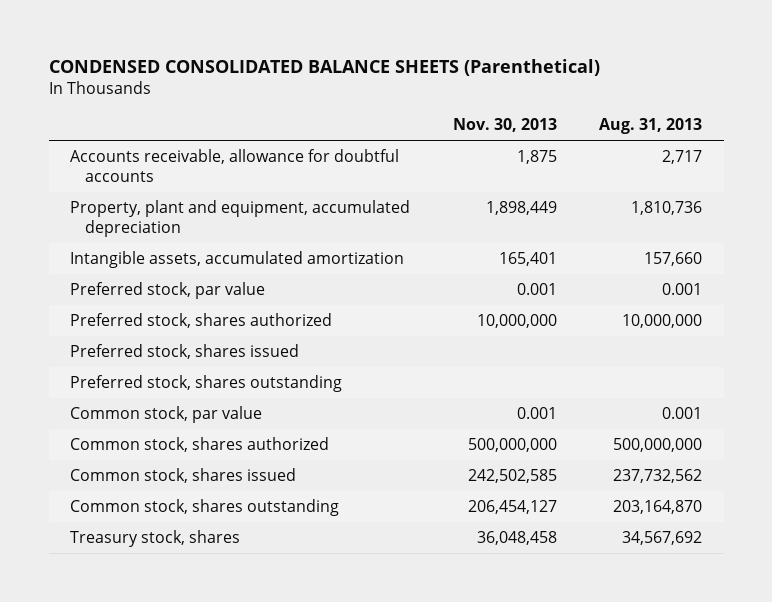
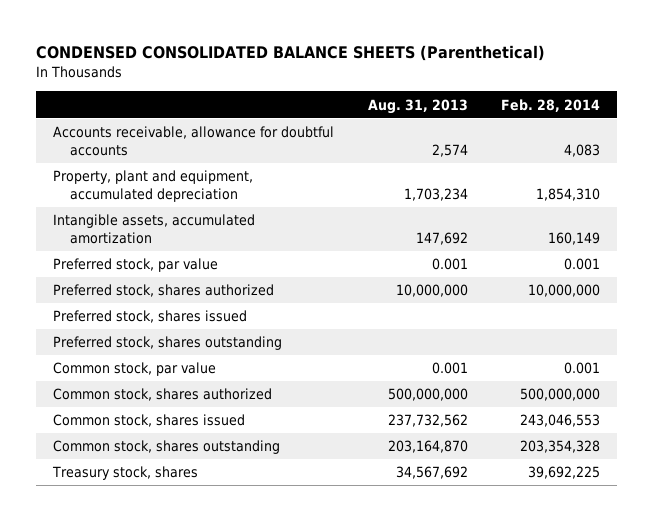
- | Nov. 30, 2013 | Aug. 31, 2013
+ | Aug. 31, 2013 | Feb. 28, 2014
- Accounts receivable, allowance for doubtful accounts | 1,875 | 2,717
- Property, plant and equipment, accumulated depreciation | 1,898,449 | 1,810,736
- Intangible assets, accumulated amortization | 165,401 | 157,660
+ Accounts receivable, allowance for doubtful accounts | 2,574 | 4,083
+ Property, plant and equipment, accumulated depreciation | 1,703,234 | 1,854,310
+ Intangible assets, accumulated amortization | 147,692 | 160,149

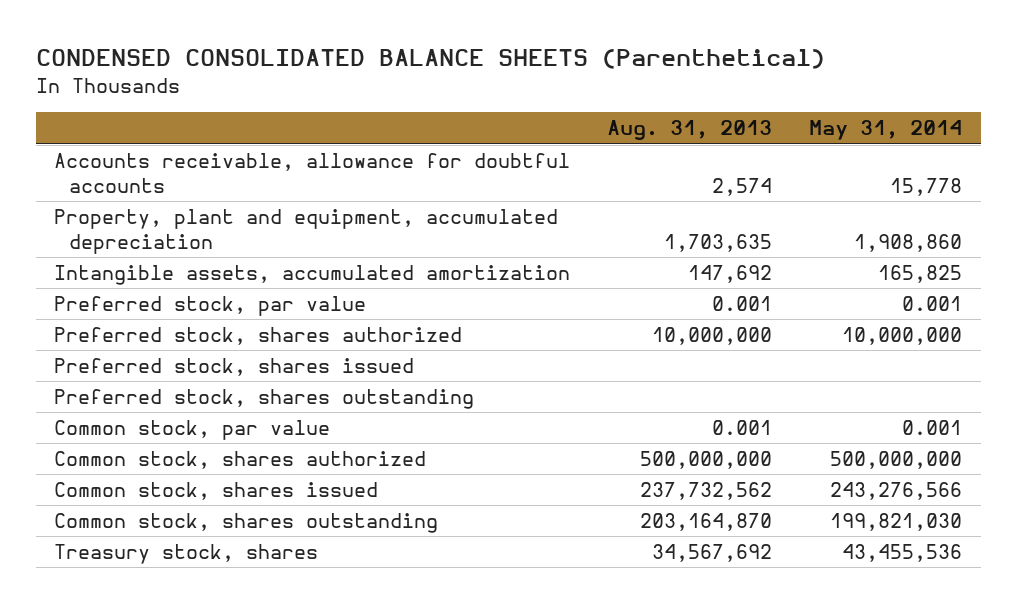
- | Aug. 31, 2013 | Feb. 28, 2014
+ | Aug. 31, 2013 | May 31, 2014
- Property, plant and equipment, accumulated depreciation | 1,703,234 | 1,854,310
+ Property, plant and equipment, accumulated depreciation | 1,703,635 | 1,908,860

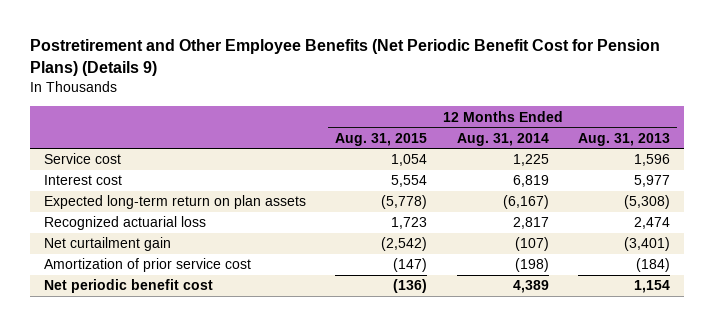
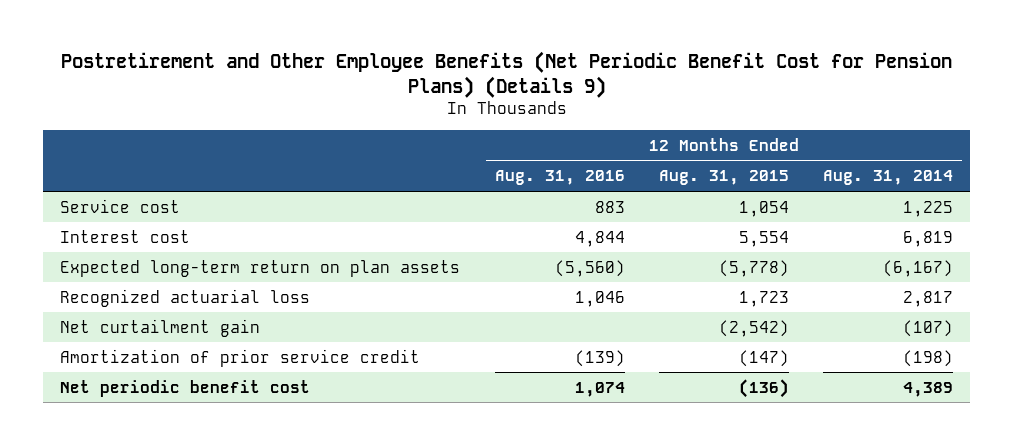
- | 12 Months Ended Aug. 31, 2015 | 12 Months Ended Aug. 31, 2014 | 12 Months Ended Aug. 31, 2013
+ | 12 Months Ended Aug. 31, 2016 | 12 Months Ended Aug. 31, 2015 | 12 Months Ended Aug. 31, 2014
- Amortization of prior service cost | (147) | (198) | (184)
+ Amortization of prior service credit | (139) | (147) | (198)

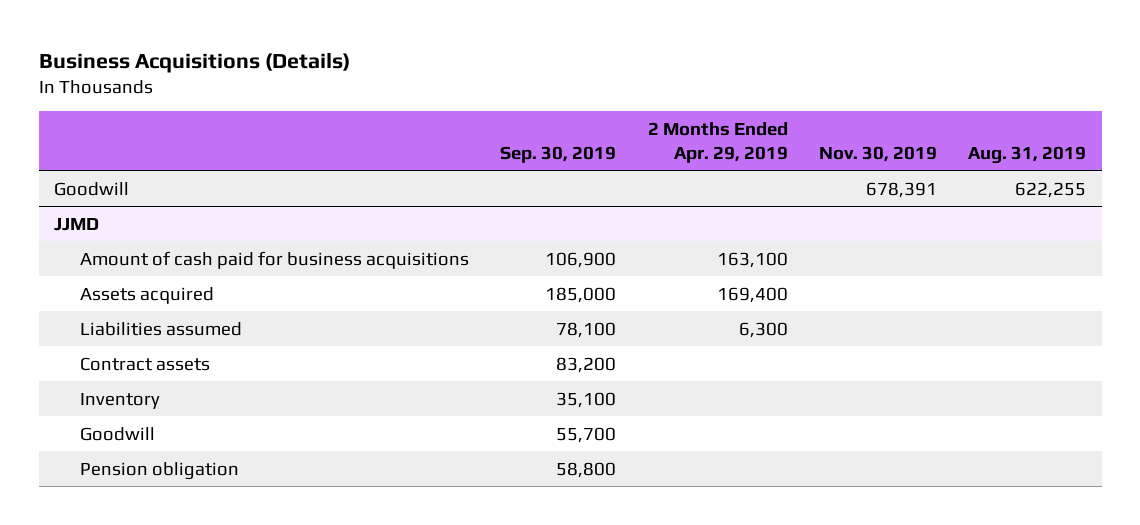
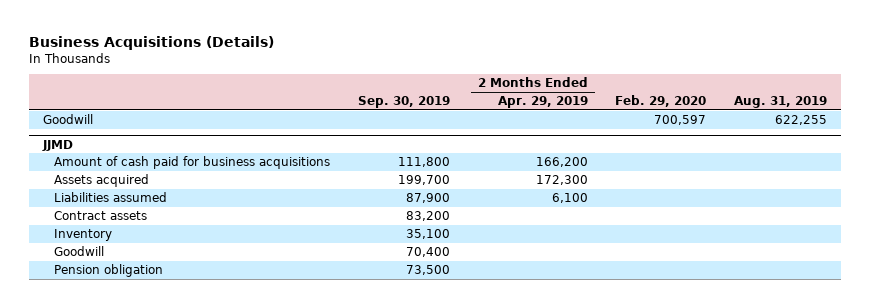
- | Sep. 30, 2019 | 2 Months Ended Apr. 29, 2019 | Nov. 30, 2019 | Aug. 31, 2019
+ | Sep. 30, 2019 | 2 Months Ended Apr. 29, 2019 | Feb. 29, 2020 | Aug. 31, 2019
@ JJMD
- Amount of cash paid for business acquisitions | 106,900 | 163,100 | |
- Assets acquired | 185,000 | 169,400 | |
- Liabilities assumed | 78,100 | 6,300 | |
+ Amount of cash paid for business acquisitions | 111,800 | 166,200 | |
+ Assets acquired | 199,700 | 172,300 | |
+ Liabilities assumed | 87,900 | 6,100 | |
- Goodwill | 55,700 | | |
- Pension obligation | 58,800 | | |
+ Goodwill | 70,400 | | |
+ Pension obligation | 73,500 | | |

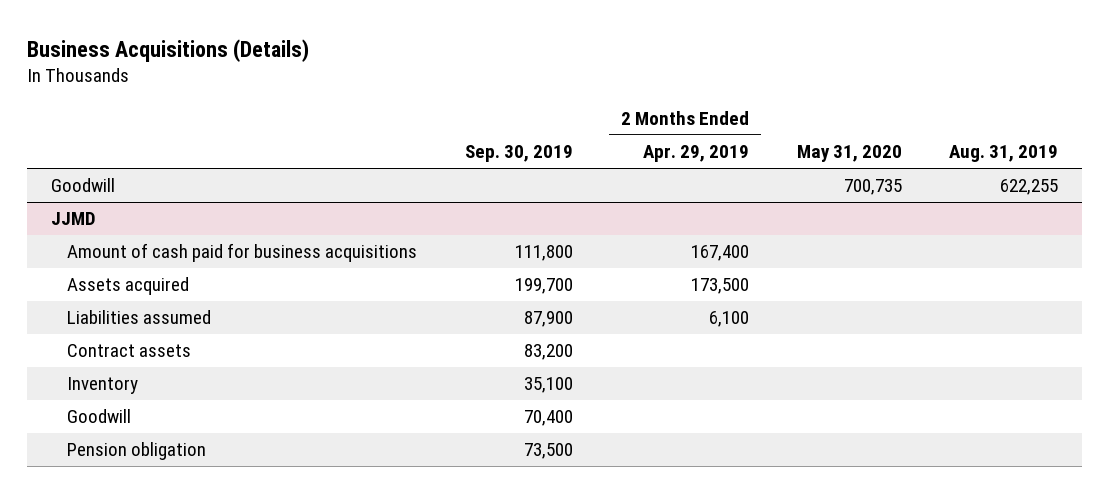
- | Sep. 30, 2019 | 2 Months Ended Apr. 29, 2019 | Feb. 29, 2020 | Aug. 31, 2019
+ | Sep. 30, 2019 | 2 Months Ended Apr. 29, 2019 | May 31, 2020 | Aug. 31, 2019
@ JJMD
- Amount of cash paid for business acquisitions | 111,800 | 166,200 | |
- Assets acquired | 199,700 | 172,300 | |
+ Amount of cash paid for business acquisitions | 111,800 | 167,400 | |
+ Assets acquired | 199,700 | 173,500 | |

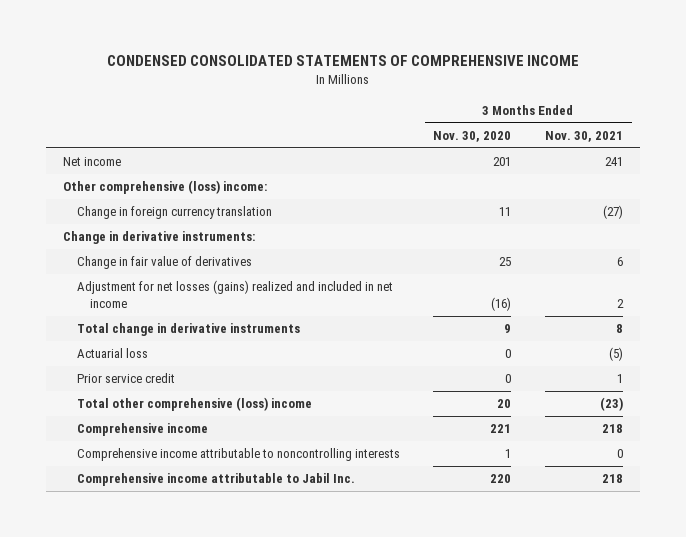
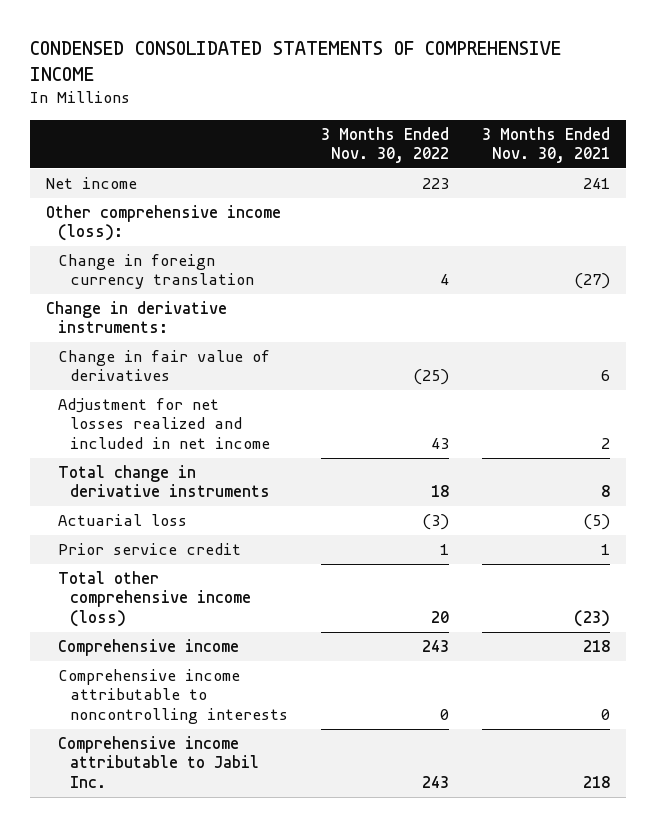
- | 3 Months Ended Nov. 30, 2020 | 3 Months Ended Nov. 30, 2021
+ | 3 Months Ended Nov. 30, 2022 | 3 Months Ended Nov. 30, 2021
- Other comprehensive (loss) income:
+ Other comprehensive income (loss):
- Adjustment for net losses (gains) realized and included in net income | (16) | 2
+ Adjustment for net losses realized and included in net income | 43 | 2
- Total other comprehensive (loss) income | 20 | (23)
+ Total other comprehensive income (loss) | 20 | (23)

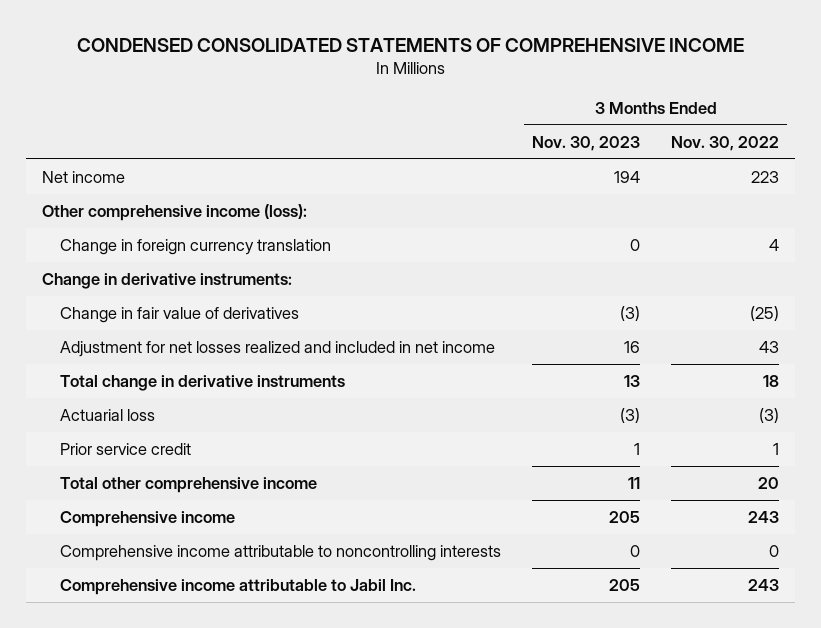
- | 3 Months Ended Nov. 30, 2022 | 3 Months Ended Nov. 30, 2021
+ | 3 Months Ended Nov. 30, 2023 | 3 Months Ended Nov. 30, 2022
- Total other comprehensive income (loss) | 20 | (23)
+ Total other comprehensive income | 11 | 20

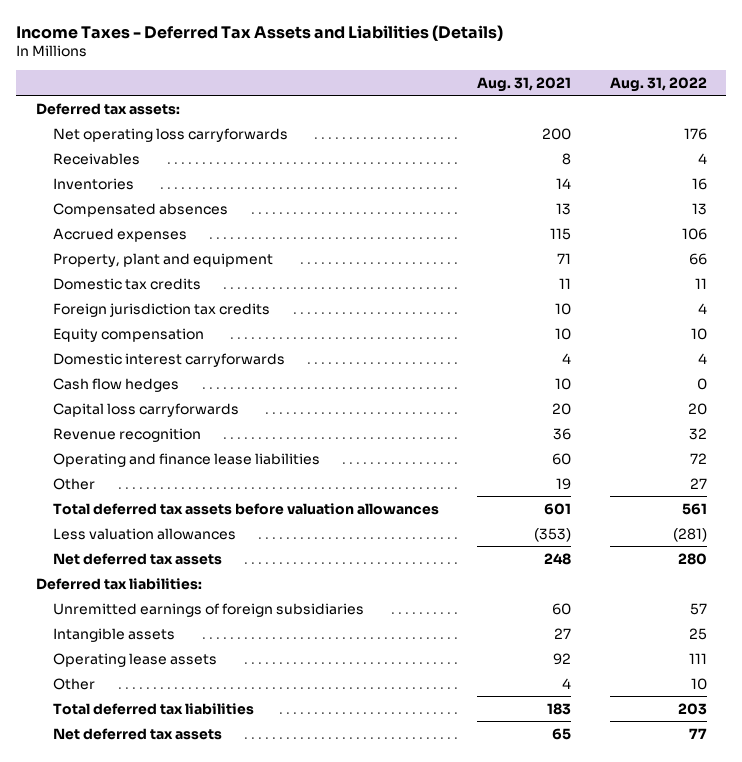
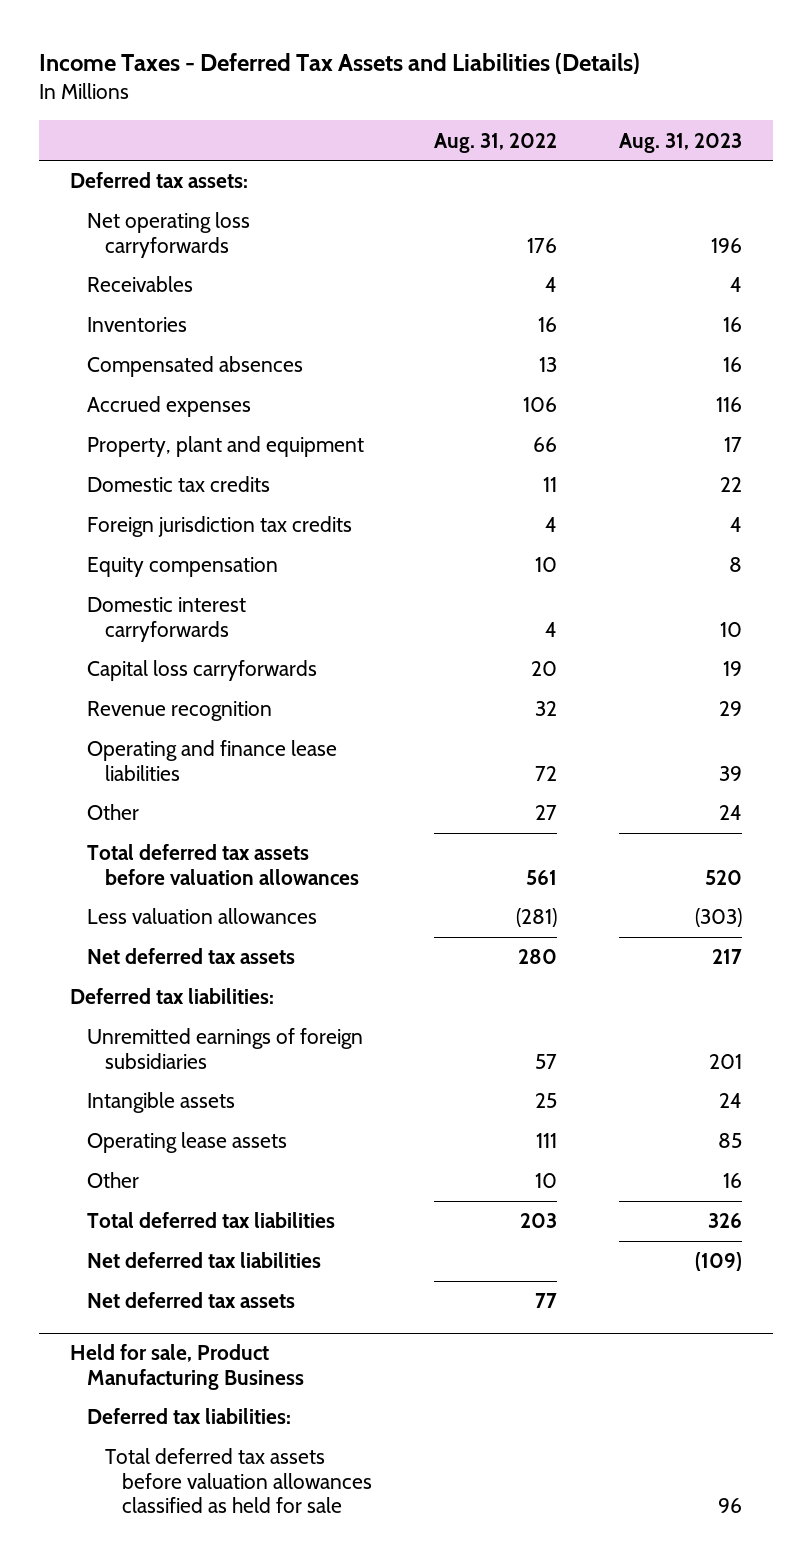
- | Aug. 31, 2021 | Aug. 31, 2022
+ | Aug. 31, 2022 | Aug. 31, 2023
- Cash flow hedges | 10 | 0
+ Net deferred tax liabilities | | (109)
+ Held for sale, Product Manufacturing Business
+ Deferred tax liabilities:
+ Total deferred tax assets before valuation allowances classified as held for sale | | 96

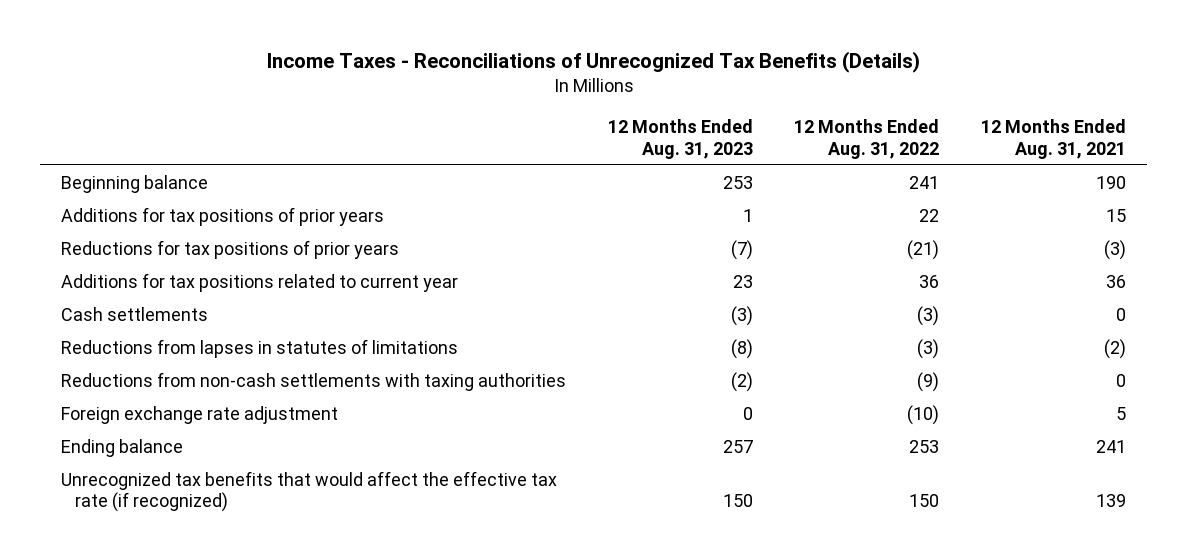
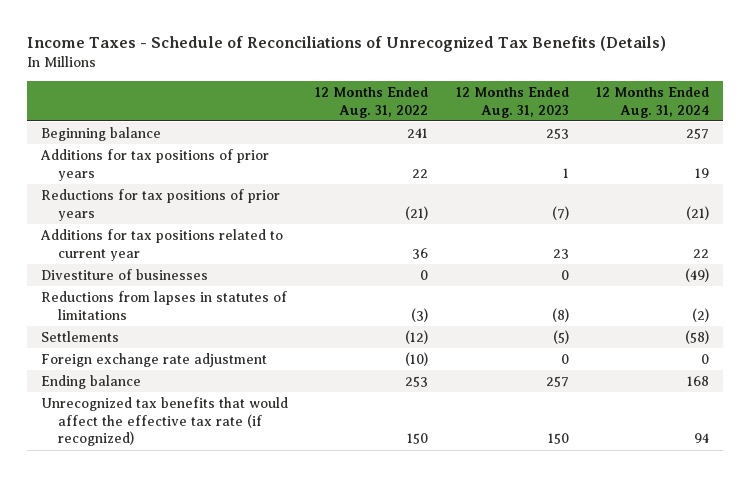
- Income Taxes - Reconciliations of Unrecognized Tax Benefits (Details)
+ Income Taxes - Schedule of Reconciliations of Unrecognized Tax Benefits (Details)
- | 12 Months Ended Aug. 31, 2023 | 12 Months Ended Aug. 31, 2022 | 12 Months Ended Aug. 31, 2021
+ | 12 Months Ended Aug. 31, 2022 | 12 Months Ended Aug. 31, 2023 | 12 Months Ended Aug. 31, 2024
- Cash settlements | (3) | (3) | 0
+ Divestiture of businesses | 0 | 0 | (49)
- Reductions from non-cash settlements with taxing authorities | (2) | (9) | 0
+ Settlements | (12) | (5) | (58)

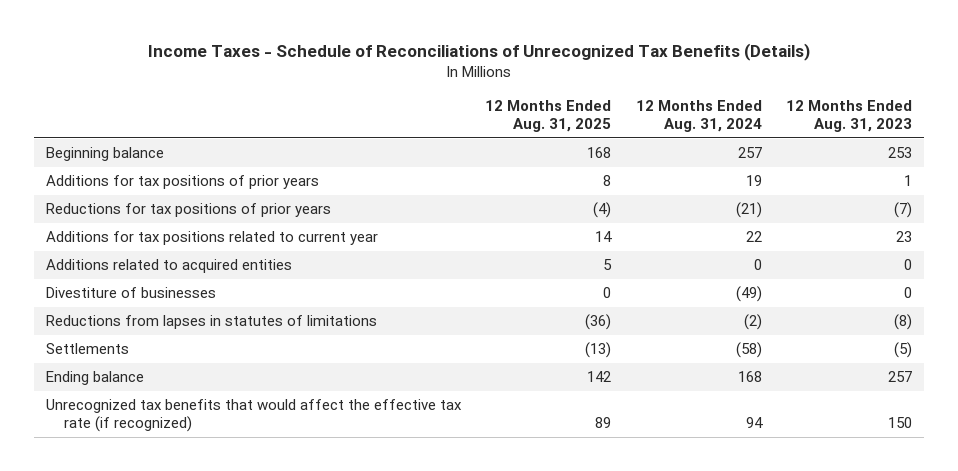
- | 12 Months Ended Aug. 31, 2022 | 12 Months Ended Aug. 31, 2023 | 12 Months Ended Aug. 31, 2024
+ | 12 Months Ended Aug. 31, 2025 | 12 Months Ended Aug. 31, 2024 | 12 Months Ended Aug. 31, 2023
+ Additions related to acquired entities | 5 | 0 | 0
- Foreign exchange rate adjustment | (10) | 0 | 0

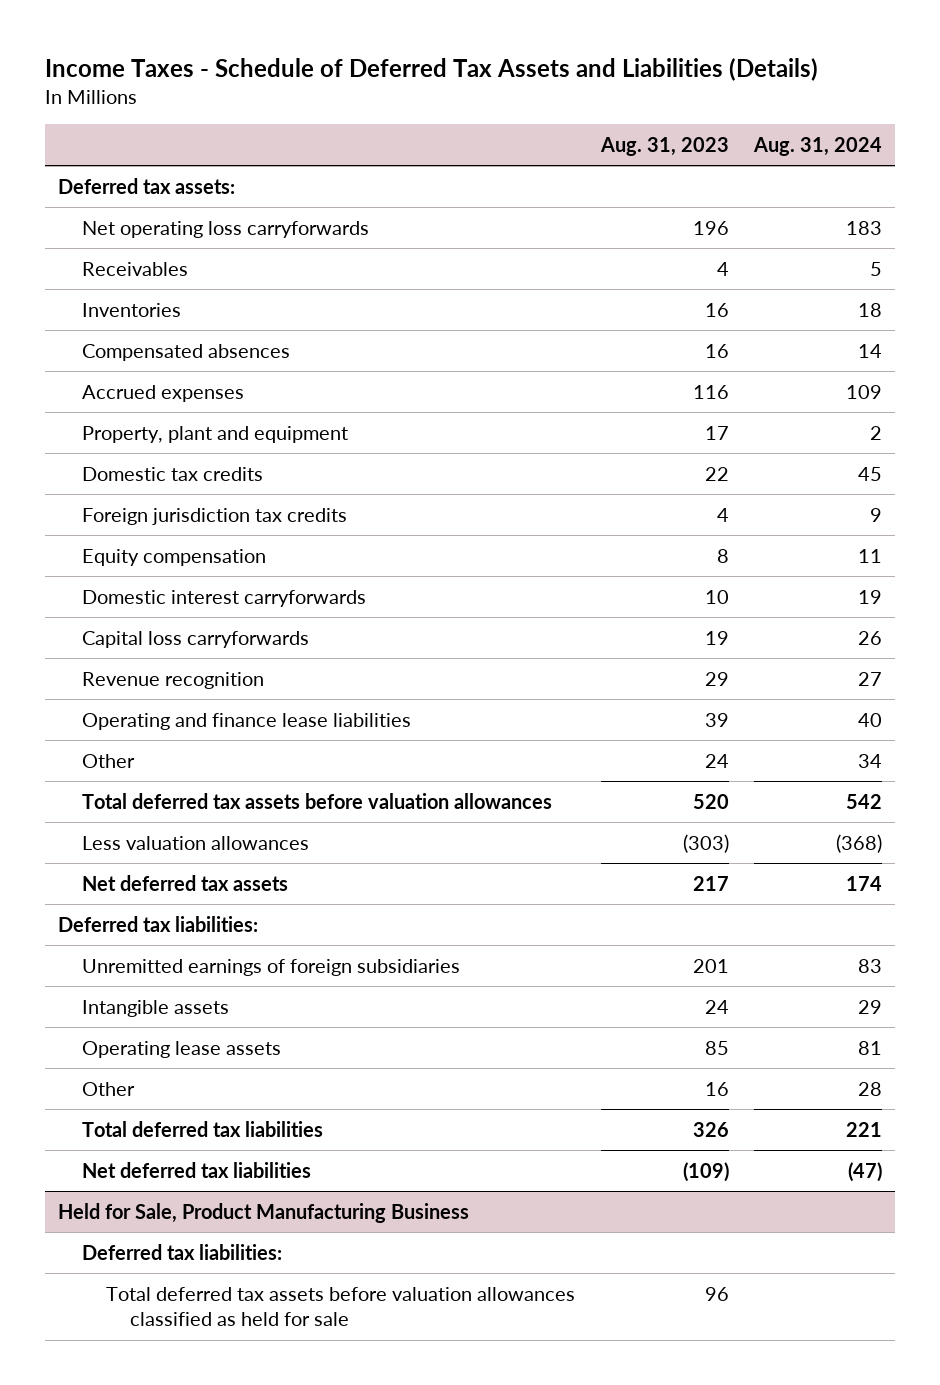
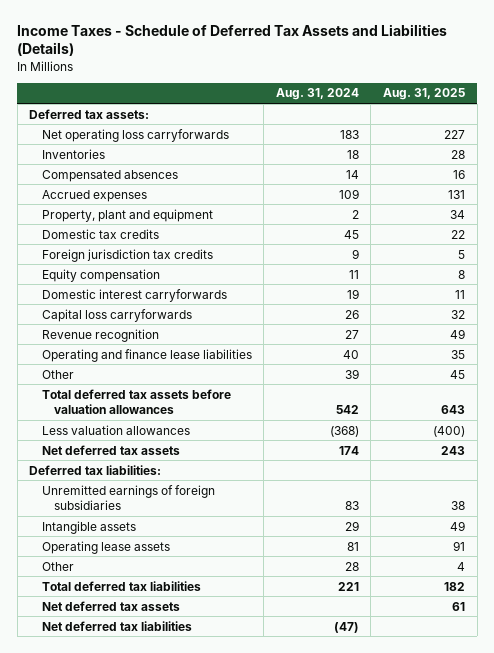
- | Aug. 31, 2023 | Aug. 31, 2024
+ | Aug. 31, 2024 | Aug. 31, 2025
- Receivables | 4 | 5
- Other | 24 | 34
+ Other | 39 | 45
+ Net deferred tax assets | | 61
- Held for Sale, Product Manufacturing Business
- Deferred tax liabilities:
- Total deferred tax assets before valuation allowances classified as held for sale | 96 |

